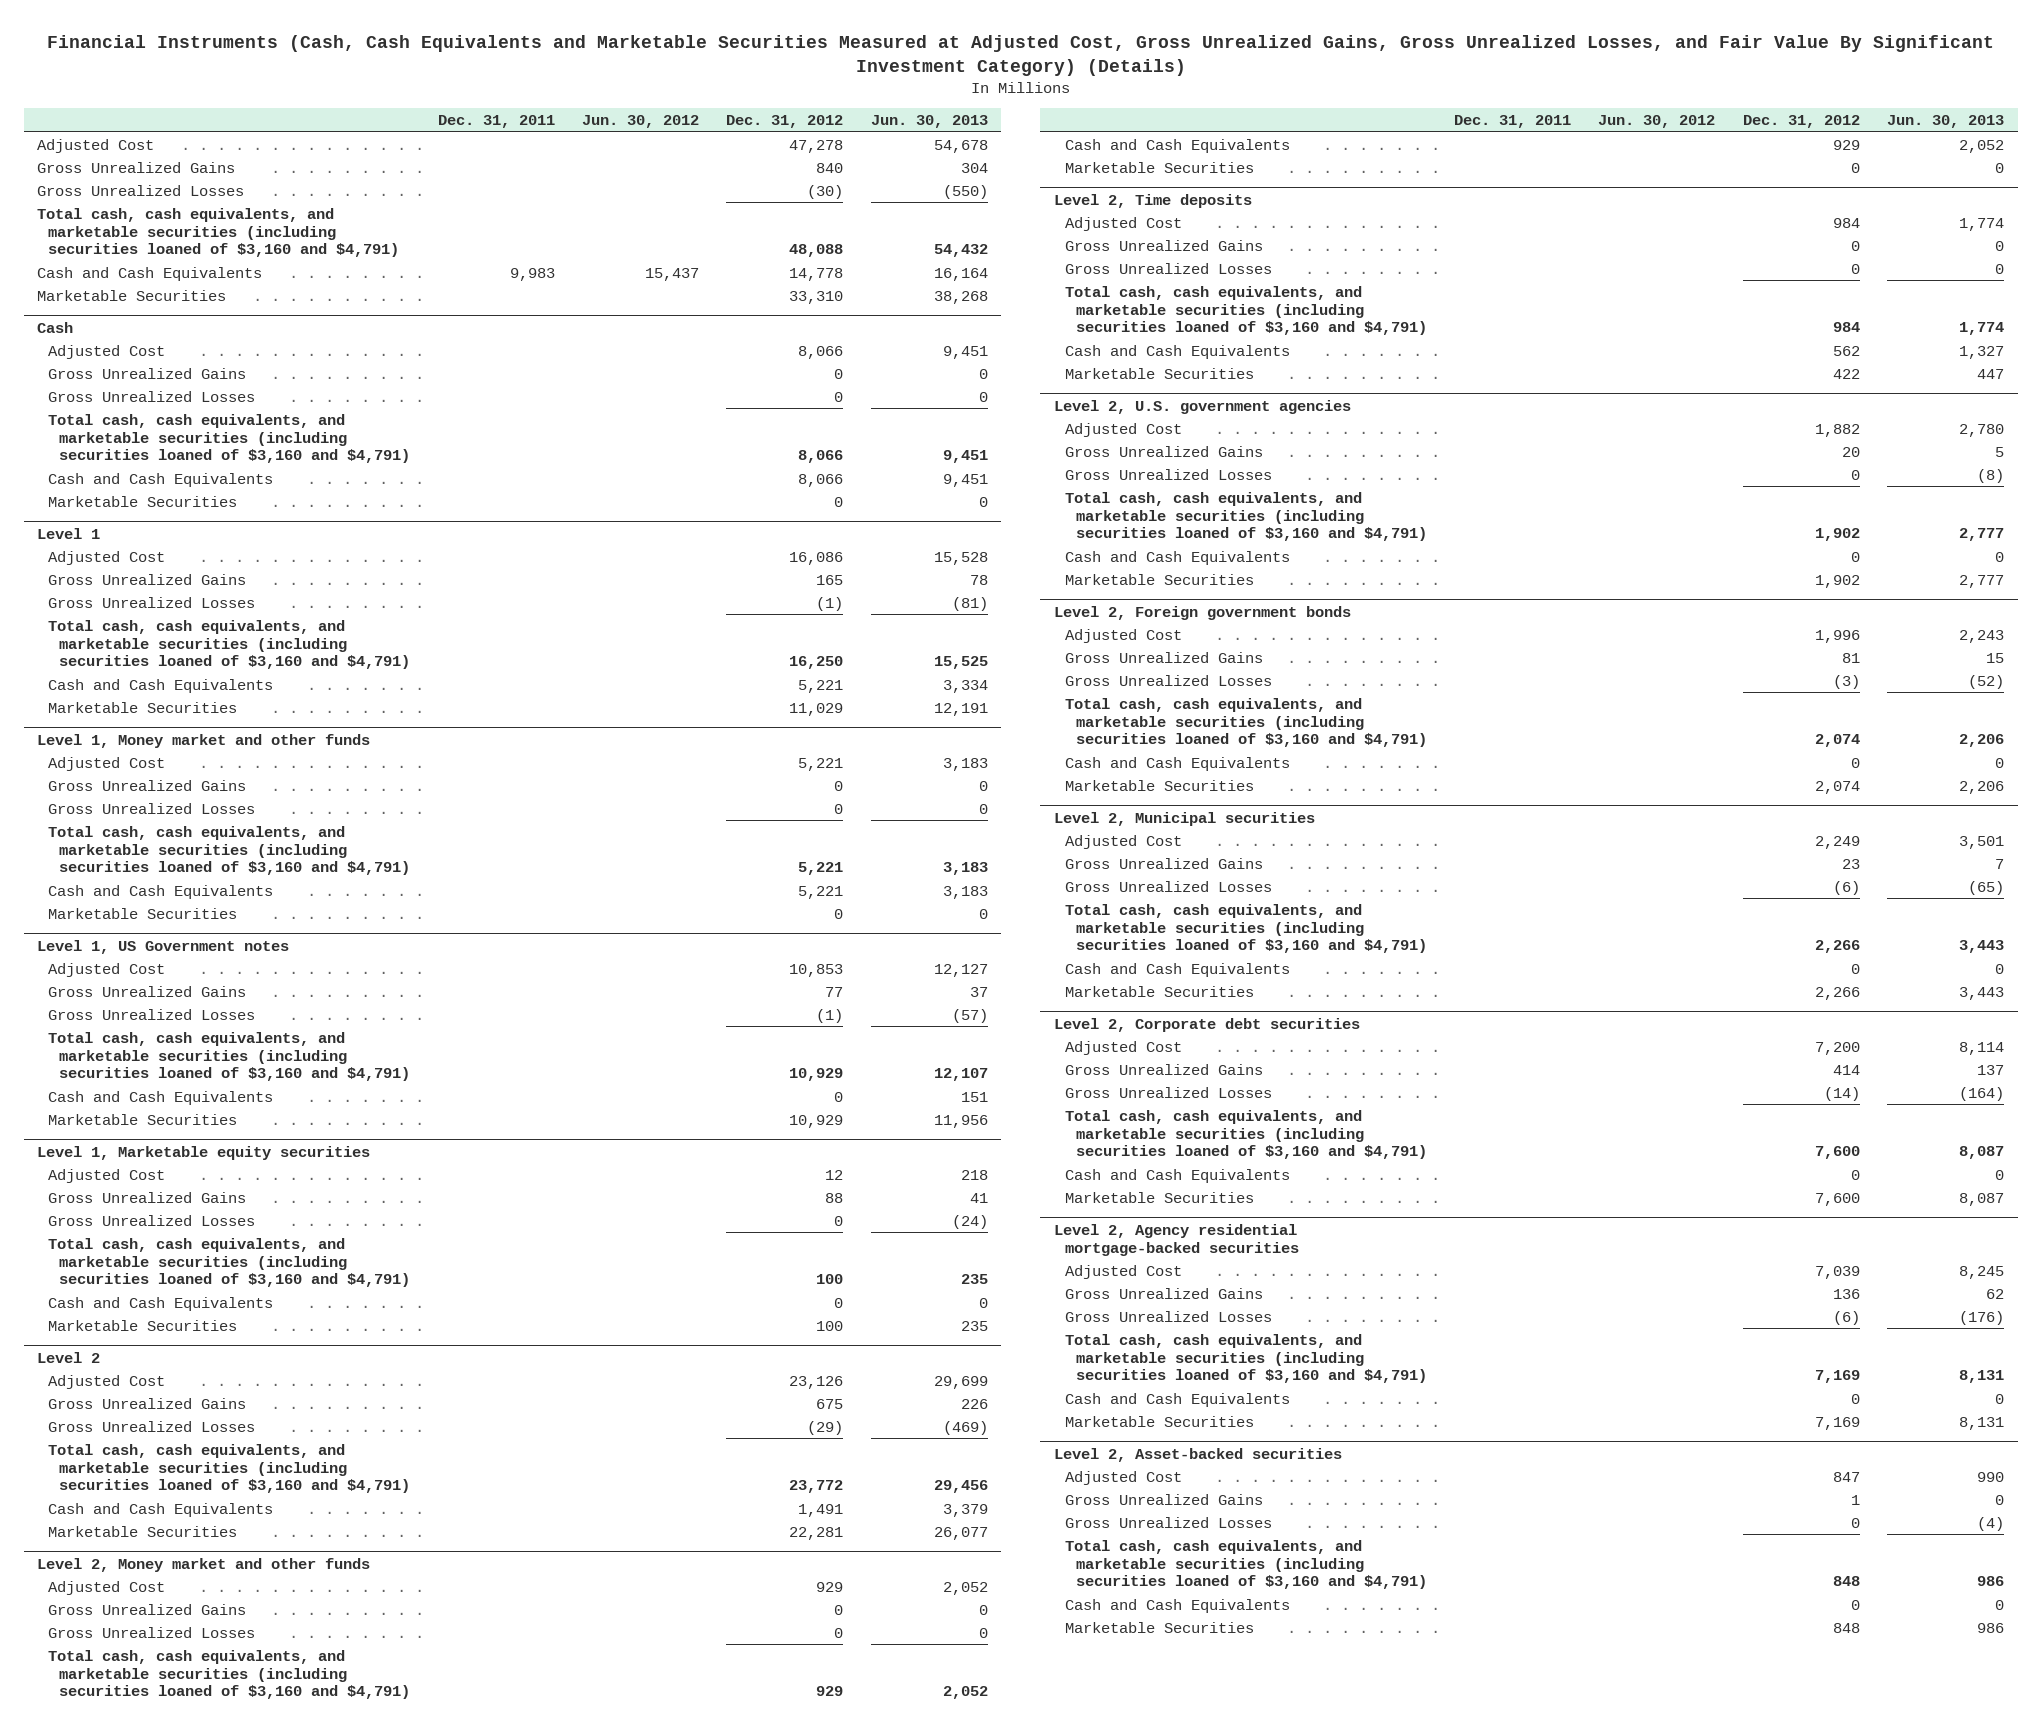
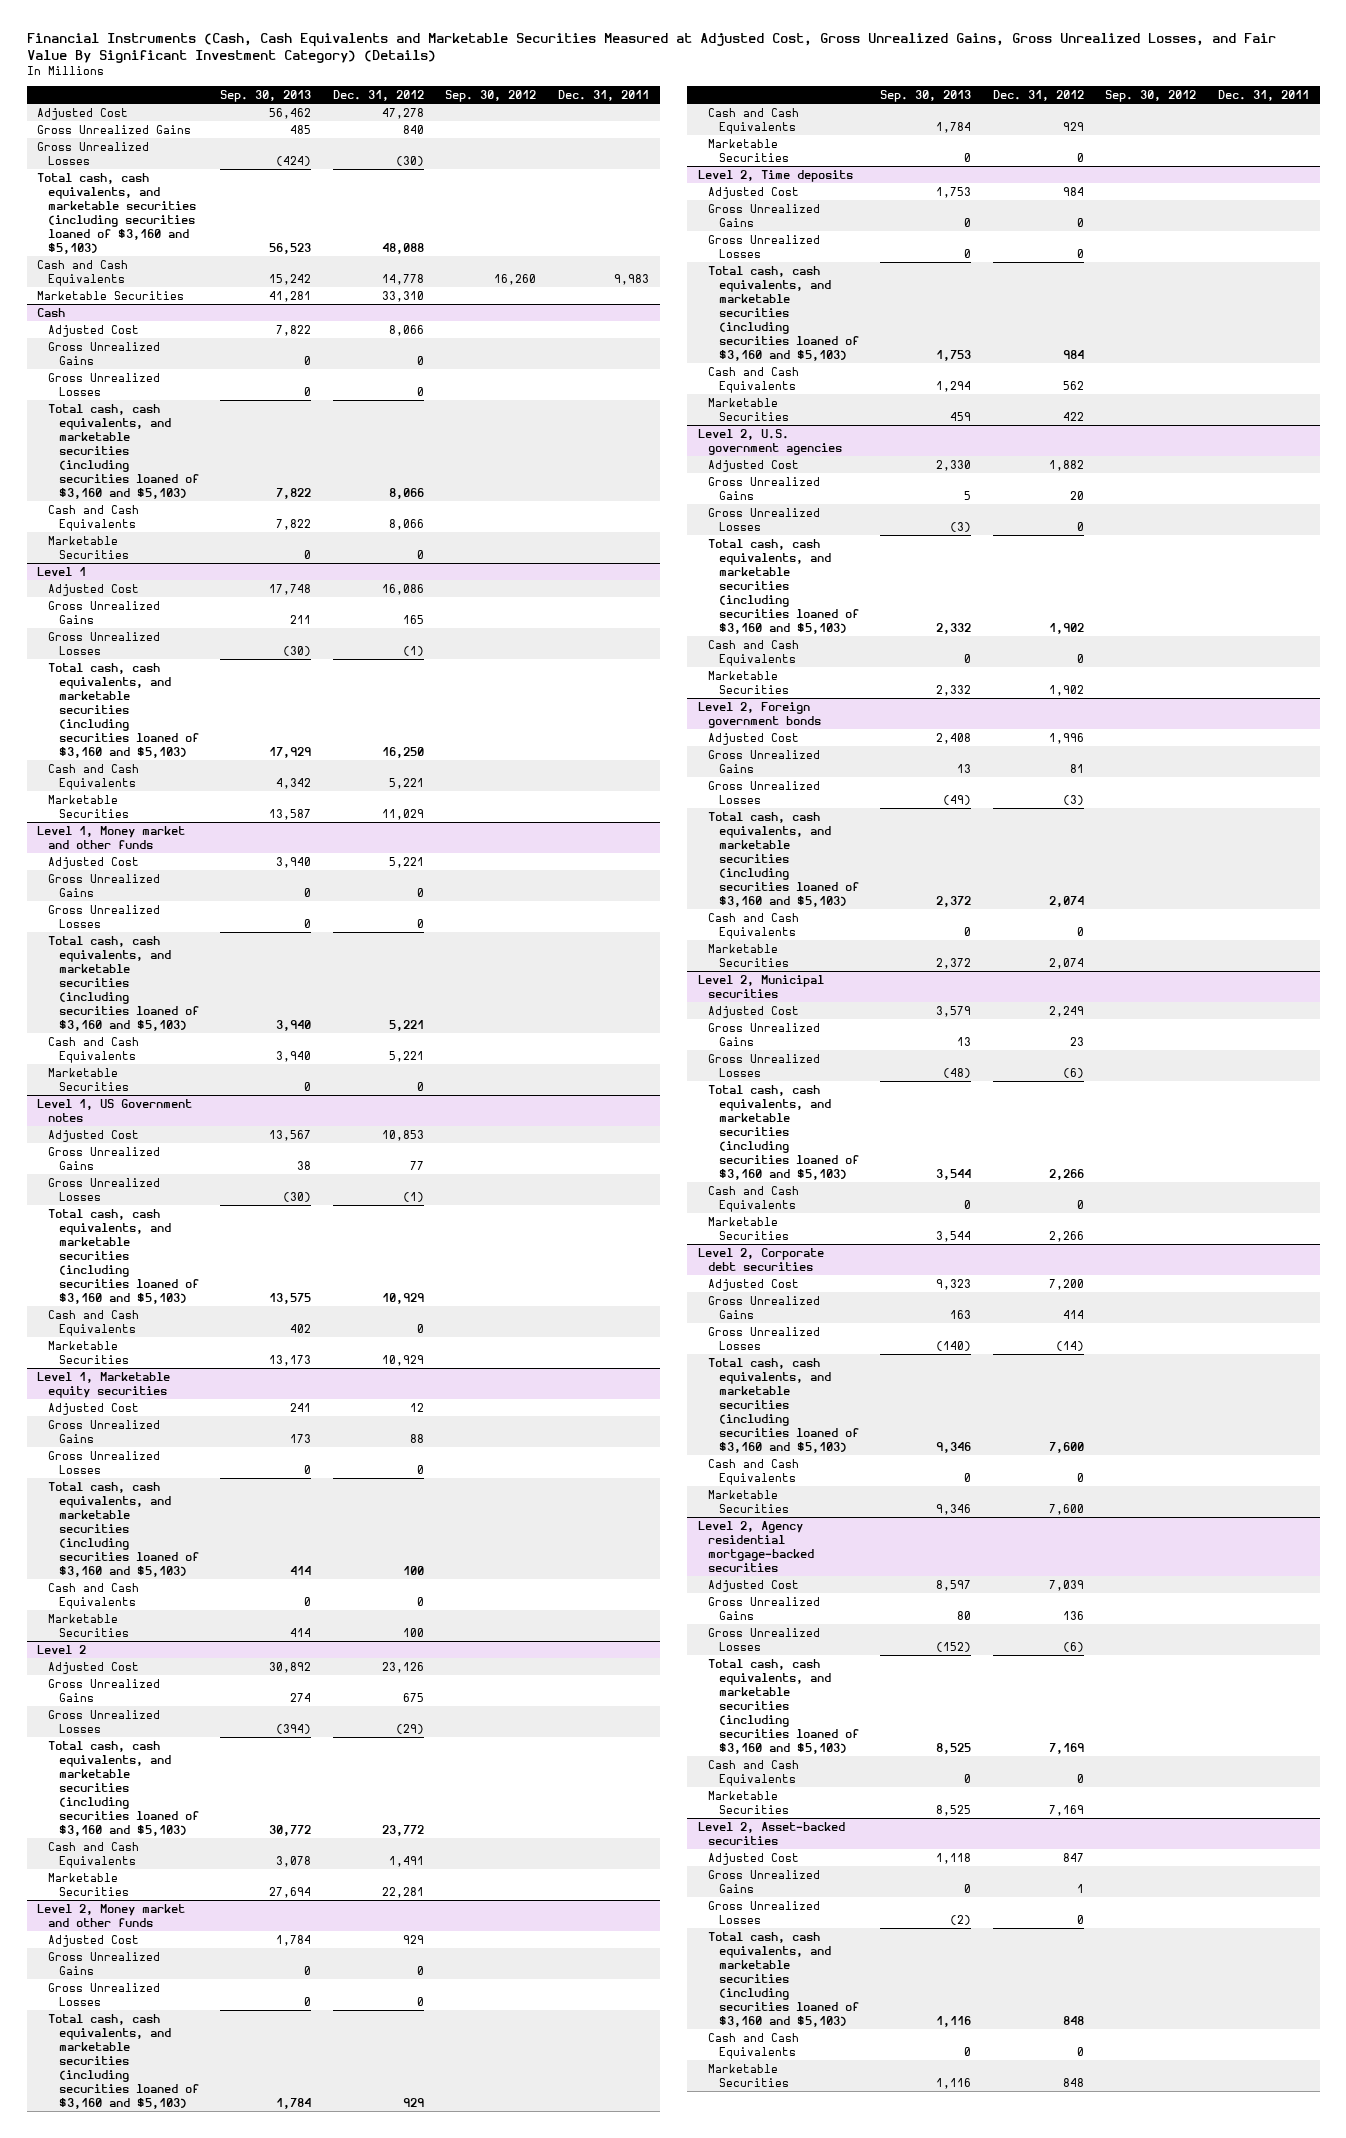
- | Dec. 31, 2011 | Jun. 30, 2012 | Dec. 31, 2012 | Jun. 30, 2013
+ | Sep. 30, 2013 | Dec. 31, 2012 | Sep. 30, 2012 | Dec. 31, 2011
- Total cash, cash equivalents, and marketable securities (including securities loaned of $3,160 and $4,791) | | | 48,088 | 54,432
+ Total cash, cash equivalents, and marketable securities (including securities loaned of $3,160 and $5,103) | 56,523 | 48,088 | |
@ Cash
- Total cash, cash equivalents, and marketable securities (including securities loaned of $3,160 and $4,791) | | | 8,066 | 9,451
+ Total cash, cash equivalents, and marketable securities (including securities loaned of $3,160 and $5,103) | 7,822 | 8,066 | |
@ Level 1
- Total cash, cash equivalents, and marketable securities (including securities loaned of $3,160 and $4,791) | | | 16,250 | 15,525
+ Total cash, cash equivalents, and marketable securities (including securities loaned of $3,160 and $5,103) | 17,929 | 16,250 | |
@ Level 1, Money market and other funds
- Total cash, cash equivalents, and marketable securities (including securities loaned of $3,160 and $4,791) | | | 5,221 | 3,183
+ Total cash, cash equivalents, and marketable securities (including securities loaned of $3,160 and $5,103) | 3,940 | 5,221 | |
@ Level 1, US Government notes
- Total cash, cash equivalents, and marketable securities (including securities loaned of $3,160 and $4,791) | | | 10,929 | 12,107
+ Total cash, cash equivalents, and marketable securities (including securities loaned of $3,160 and $5,103) | 13,575 | 10,929 | |
@ Level 1, Marketable equity securities
- Total cash, cash equivalents, and marketable securities (including securities loaned of $3,160 and $4,791) | | | 100 | 235
+ Total cash, cash equivalents, and marketable securities (including securities loaned of $3,160 and $5,103) | 414 | 100 | |
@ Level 2
- Total cash, cash equivalents, and marketable securities (including securities loaned of $3,160 and $4,791) | | | 23,772 | 29,456
+ Total cash, cash equivalents, and marketable securities (including securities loaned of $3,160 and $5,103) | 30,772 | 23,772 | |
@ Level 2, Money market and other funds
- Total cash, cash equivalents, and marketable securities (including securities loaned of $3,160 and $4,791) | | | 929 | 2,052
+ Total cash, cash equivalents, and marketable securities (including securities loaned of $3,160 and $5,103) | 1,784 | 929 | |
@ Level 2, Time deposits
- Total cash, cash equivalents, and marketable securities (including securities loaned of $3,160 and $4,791) | | | 984 | 1,774
+ Total cash, cash equivalents, and marketable securities (including securities loaned of $3,160 and $5,103) | 1,753 | 984 | |
@ Level 2, U.S. government agencies
- Total cash, cash equivalents, and marketable securities (including securities loaned of $3,160 and $4,791) | | | 1,902 | 2,777
+ Total cash, cash equivalents, and marketable securities (including securities loaned of $3,160 and $5,103) | 2,332 | 1,902 | |
@ Level 2, Foreign government bonds
- Total cash, cash equivalents, and marketable securities (including securities loaned of $3,160 and $4,791) | | | 2,074 | 2,206
+ Total cash, cash equivalents, and marketable securities (including securities loaned of $3,160 and $5,103) | 2,372 | 2,074 | |
@ Level 2, Municipal securities
- Total cash, cash equivalents, and marketable securities (including securities loaned of $3,160 and $4,791) | | | 2,266 | 3,443
+ Total cash, cash equivalents, and marketable securities (including securities loaned of $3,160 and $5,103) | 3,544 | 2,266 | |
@ Level 2, Corporate debt securities
- Total cash, cash equivalents, and marketable securities (including securities loaned of $3,160 and $4,791) | | | 7,600 | 8,087
+ Total cash, cash equivalents, and marketable securities (including securities loaned of $3,160 and $5,103) | 9,346 | 7,600 | |
@ Level 2, Agency residential mortgage-backed securities
- Total cash, cash equivalents, and marketable securities (including securities loaned of $3,160 and $4,791) | | | 7,169 | 8,131
+ Total cash, cash equivalents, and marketable securities (including securities loaned of $3,160 and $5,103) | 8,525 | 7,169 | |
@ Level 2, Asset-backed securities
- Total cash, cash equivalents, and marketable securities (including securities loaned of $3,160 and $4,791) | | | 848 | 986
+ Total cash, cash equivalents, and marketable securities (including securities loaned of $3,160 and $5,103) | 1,116 | 848 | |

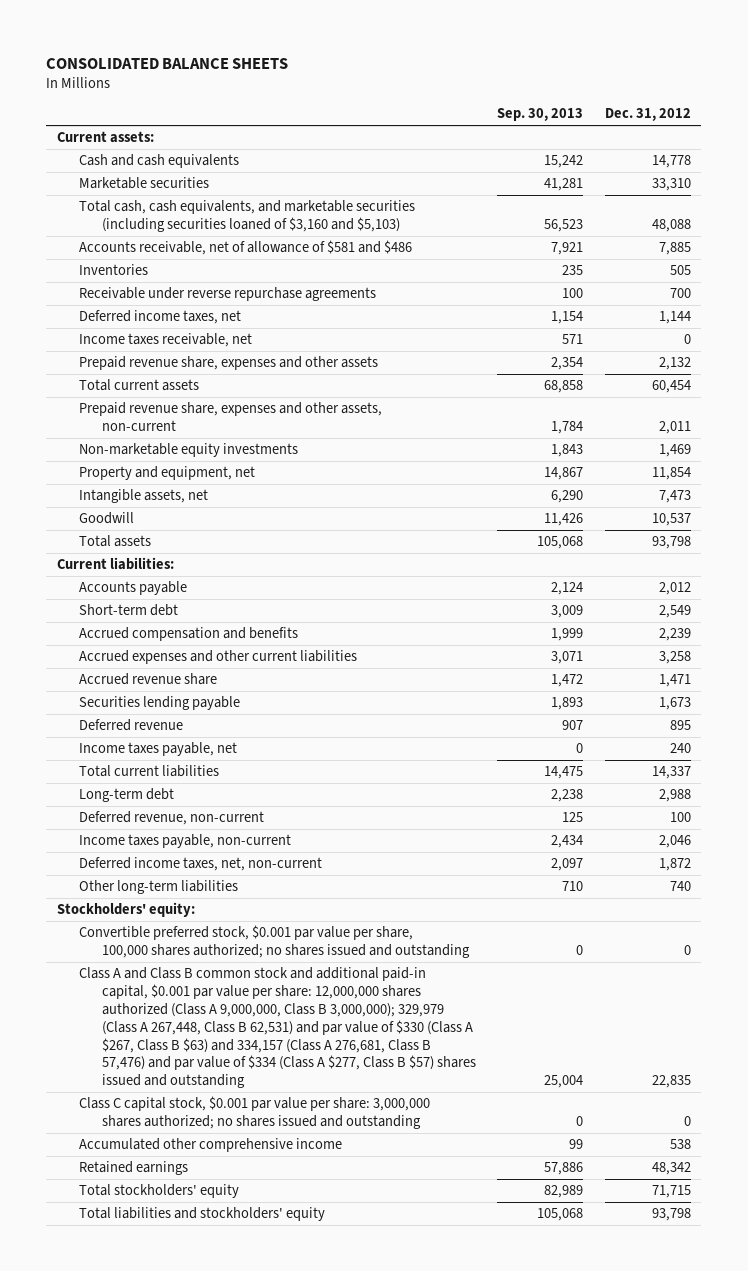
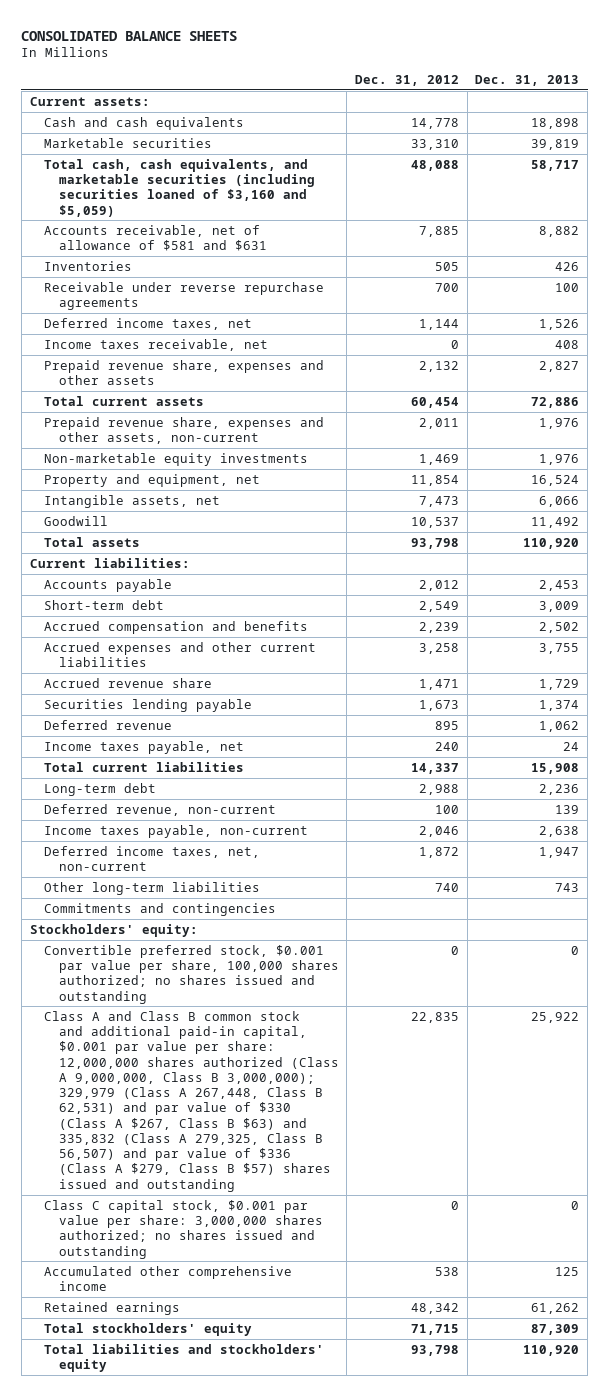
- | Sep. 30, 2013 | Dec. 31, 2012
+ | Dec. 31, 2012 | Dec. 31, 2013
- Total cash, cash equivalents, and marketable securities (including securities loaned of $3,160 and $5,103) | 56,523 | 48,088
- Accounts receivable, net of allowance of $581 and $486 | 7,921 | 7,885
+ Total cash, cash equivalents, and marketable securities (including securities loaned of $3,160 and $5,059) | 48,088 | 58,717
+ Accounts receivable, net of allowance of $581 and $631 | 7,885 | 8,882
+ Commitments and contingencies
- Class A and Class B common stock and additional paid-in capital, $0.001 par value per share: 12,000,000 shares authorized (Class A 9,000,000, Class B 3,000,000); 329,979 (Class A 267,448, Class B 62,531) and par value of $330 (Class A $267, Class B $63) and 334,157 (Class A 276,681, Class B 57,476) and par value of $334 (Class A $277, Class B $57) shares issued and outstanding | 25,004 | 22,835
+ Class A and Class B common stock and additional paid-in capital, $0.001 par value per share: 12,000,000 shares authorized (Class A 9,000,000, Class B 3,000,000); 329,979 (Class A 267,448, Class B 62,531) and par value of $330 (Class A $267, Class B $63) and 335,832 (Class A 279,325, Class B 56,507) and par value of $336 (Class A $279, Class B $57) shares issued and outstanding | 22,835 | 25,922

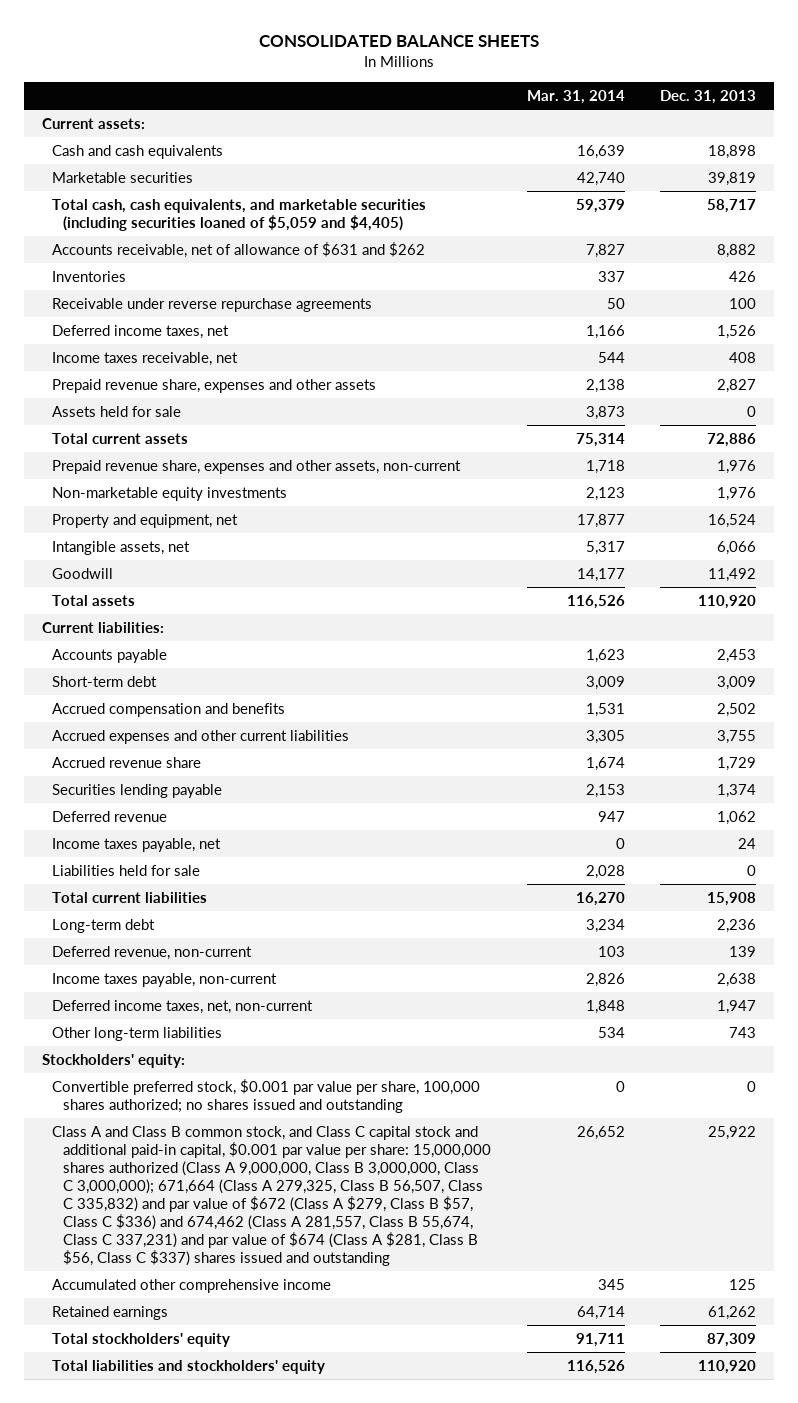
- | Dec. 31, 2012 | Dec. 31, 2013
+ | Mar. 31, 2014 | Dec. 31, 2013
- Total cash, cash equivalents, and marketable securities (including securities loaned of $3,160 and $5,059) | 48,088 | 58,717
- Accounts receivable, net of allowance of $581 and $631 | 7,885 | 8,882
+ Total cash, cash equivalents, and marketable securities (including securities loaned of $5,059 and $4,405) | 59,379 | 58,717
+ Accounts receivable, net of allowance of $631 and $262 | 7,827 | 8,882
+ Assets held for sale | 3,873 | 0
+ Liabilities held for sale | 2,028 | 0
- Commitments and contingencies
- Class A and Class B common stock and additional paid-in capital, $0.001 par value per share: 12,000,000 shares authorized (Class A 9,000,000, Class B 3,000,000); 329,979 (Class A 267,448, Class B 62,531) and par value of $330 (Class A $267, Class B $63) and 335,832 (Class A 279,325, Class B 56,507) and par value of $336 (Class A $279, Class B $57) shares issued and outstanding | 22,835 | 25,922
- Class C capital stock, $0.001 par value per share: 3,000,000 shares authorized; no shares issued and outstanding | 0 | 0
+ Class A and Class B common stock, and Class C capital stock and additional paid-in capital, $0.001 par value per share: 15,000,000 shares authorized (Class A 9,000,000, Class B 3,000,000, Class C 3,000,000); 671,664 (Class A 279,325, Class B 56,507, Class C 335,832) and par value of $672 (Class A $279, Class B $57, Class C $336) and 674,462 (Class A 281,557, Class B 55,674, Class C 337,231) and par value of $674 (Class A $281, Class B $56, Class C $337) shares issued and outstanding | 26,652 | 25,922

